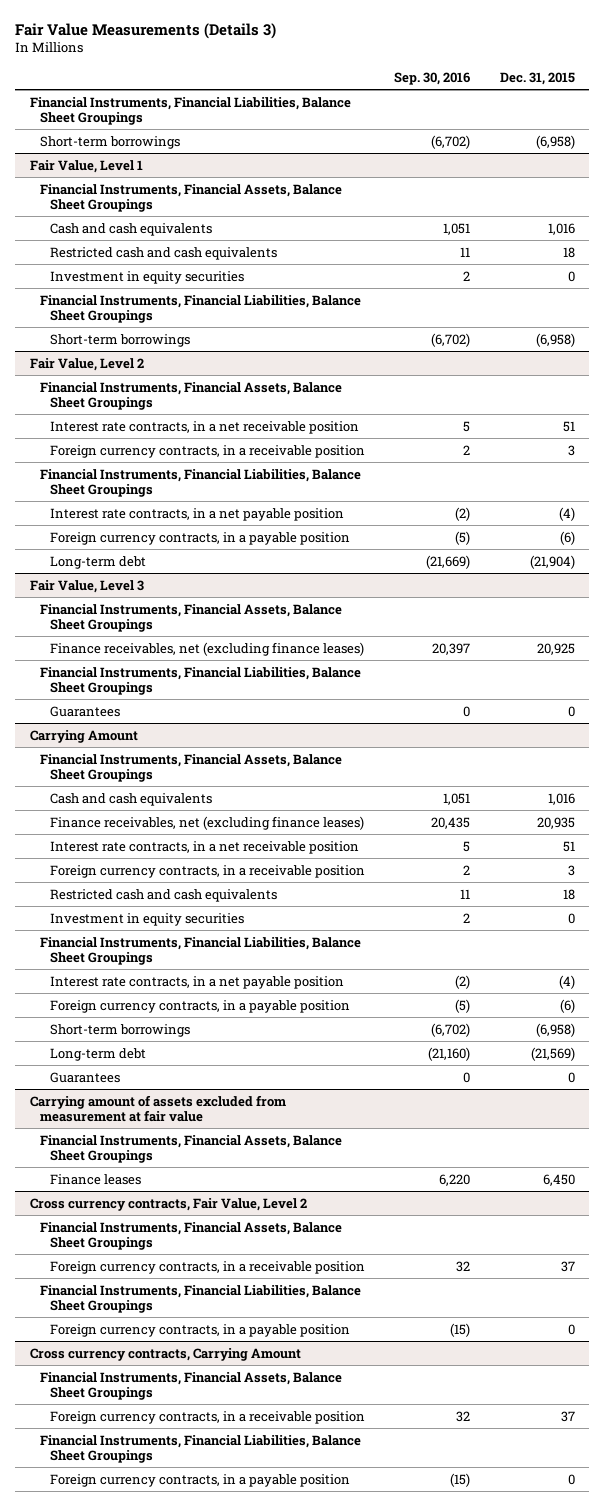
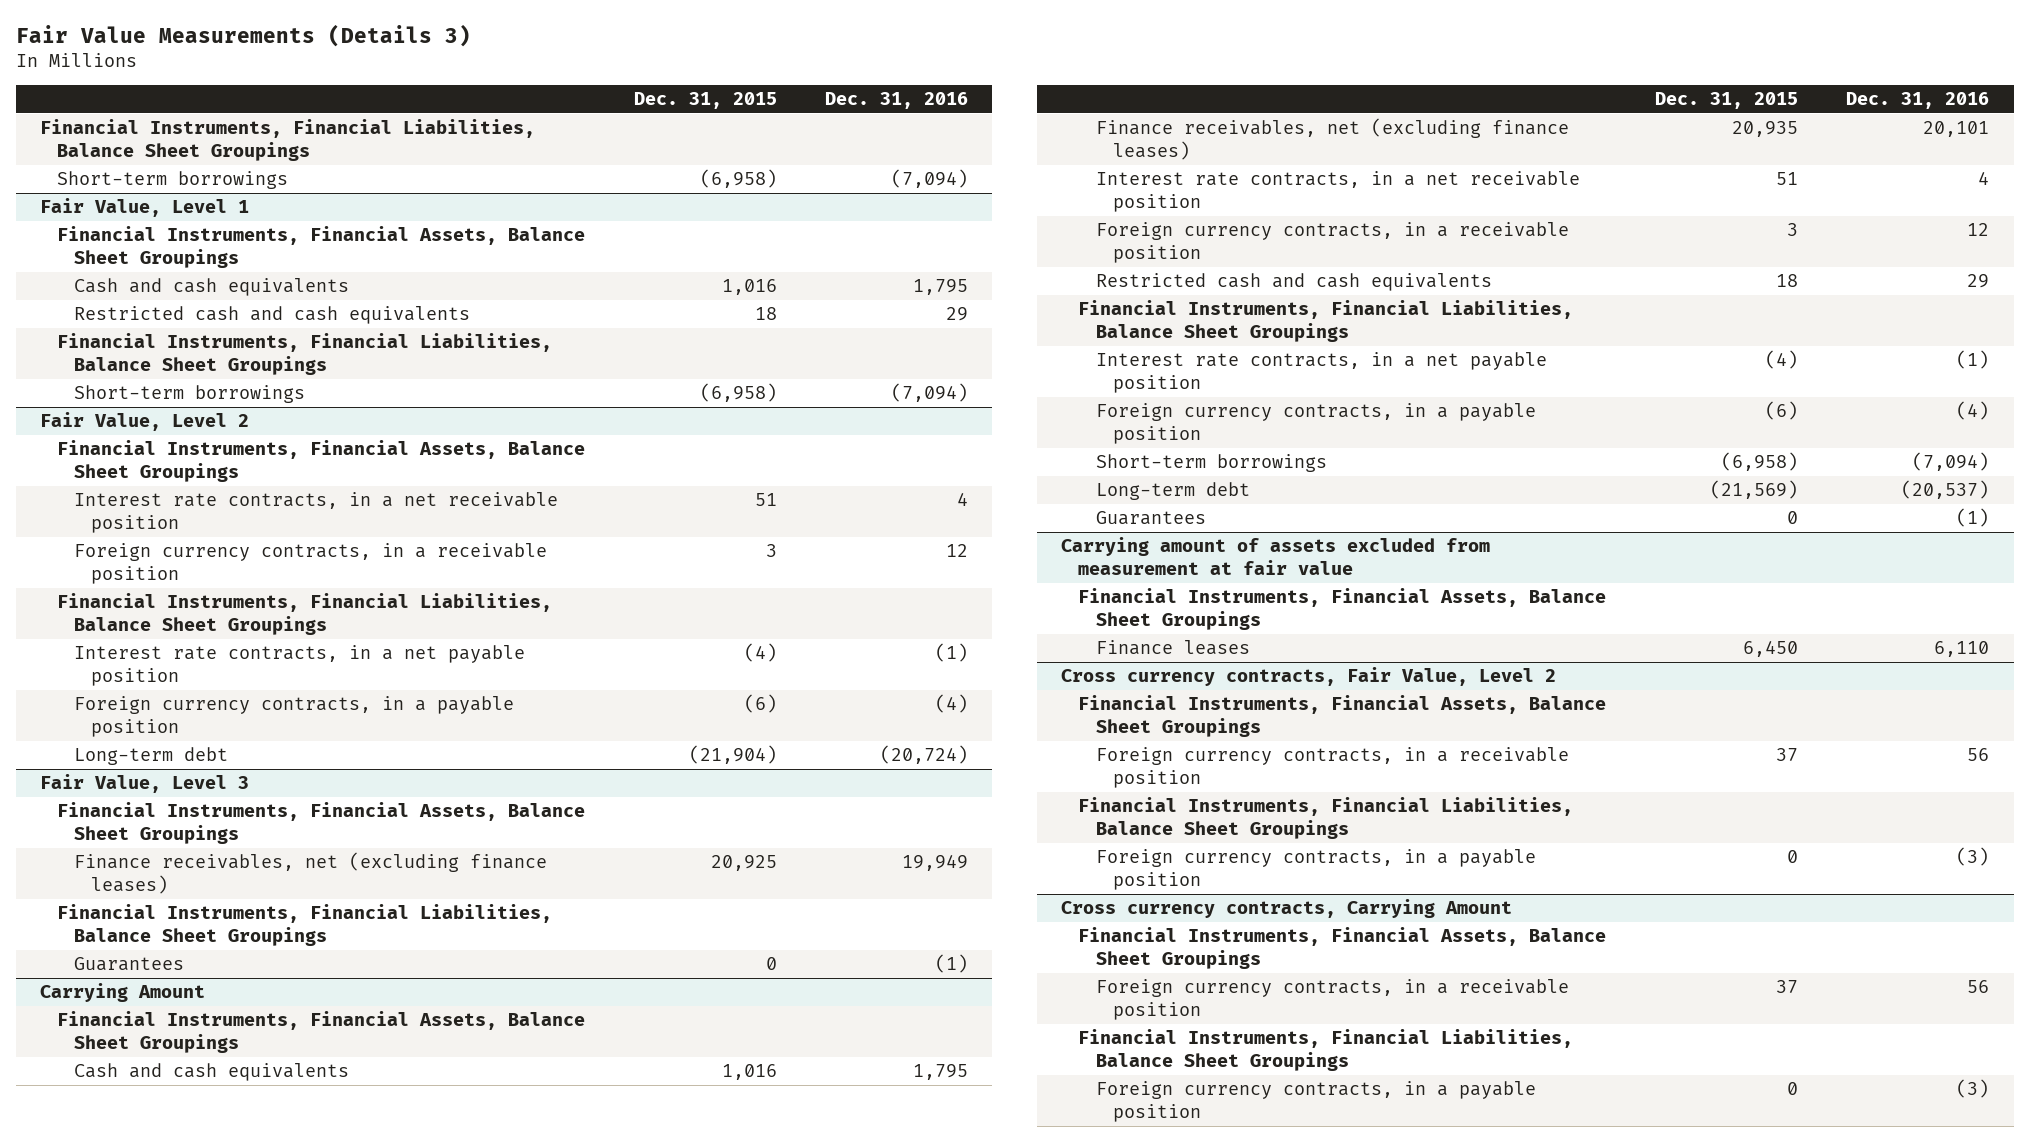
- | Sep. 30, 2016 | Dec. 31, 2015
+ | Dec. 31, 2015 | Dec. 31, 2016
@ Fair Value, Level 1
- Investment in equity securities | 2 | 0
@ Carrying Amount
- Investment in equity securities | 2 | 0

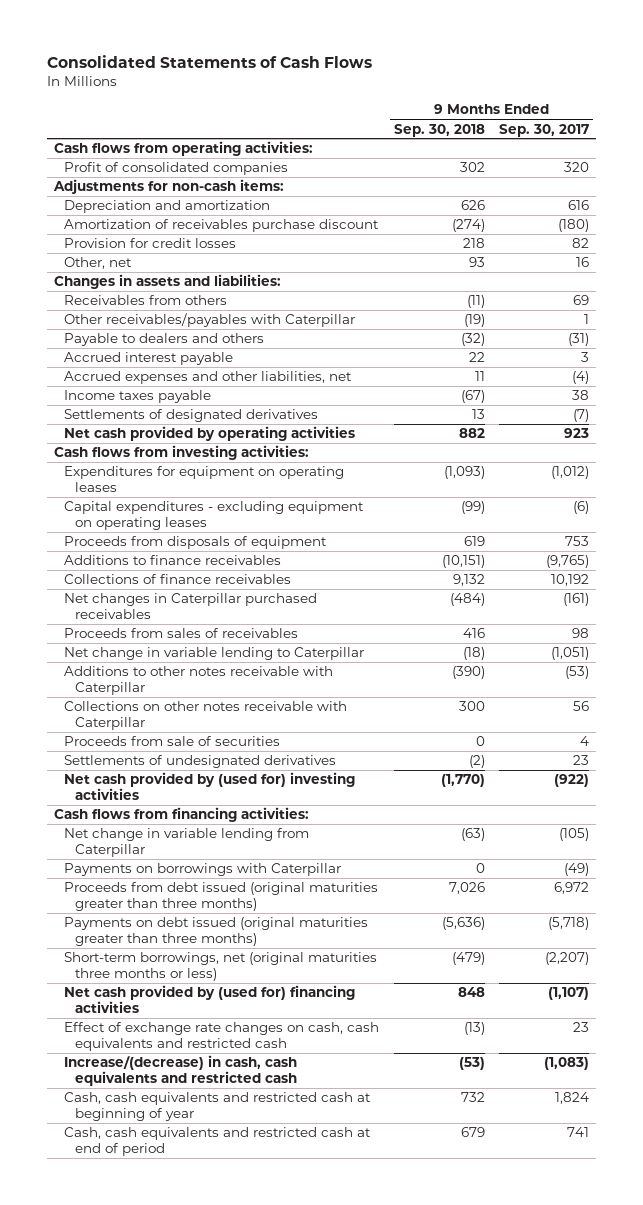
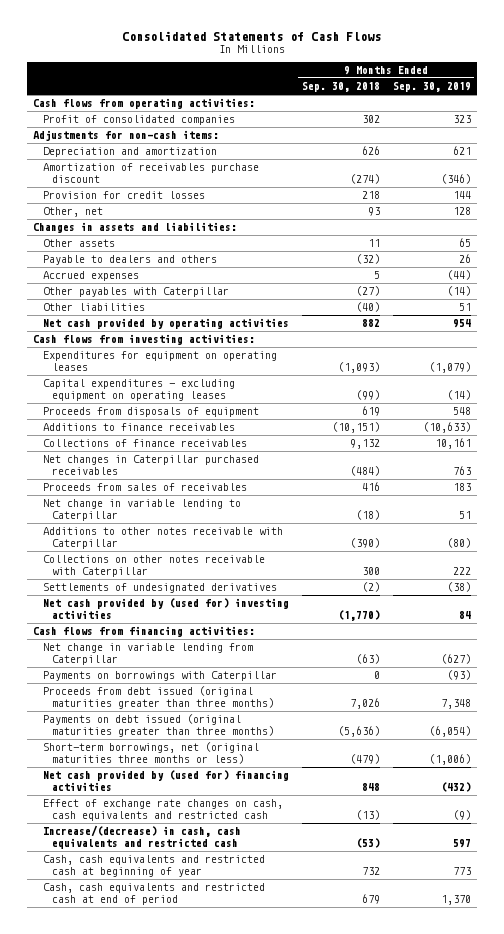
- | 9 Months Ended Sep. 30, 2018 | 9 Months Ended Sep. 30, 2017
+ | 9 Months Ended Sep. 30, 2018 | 9 Months Ended Sep. 30, 2019
- Receivables from others | (11) | 69
- Other receivables/payables with Caterpillar | (19) | 1
+ Other assets | 11 | 65
- Accrued interest payable | 22 | 3
- Accrued expenses and other liabilities, net | 11 | (4)
- Income taxes payable | (67) | 38
- Settlements of designated derivatives | 13 | (7)
+ Accrued expenses | 5 | (44)
+ Other payables with Caterpillar | (27) | (14)
+ Other liabilities | (40) | 51
- Proceeds from sale of securities | 0 | 4

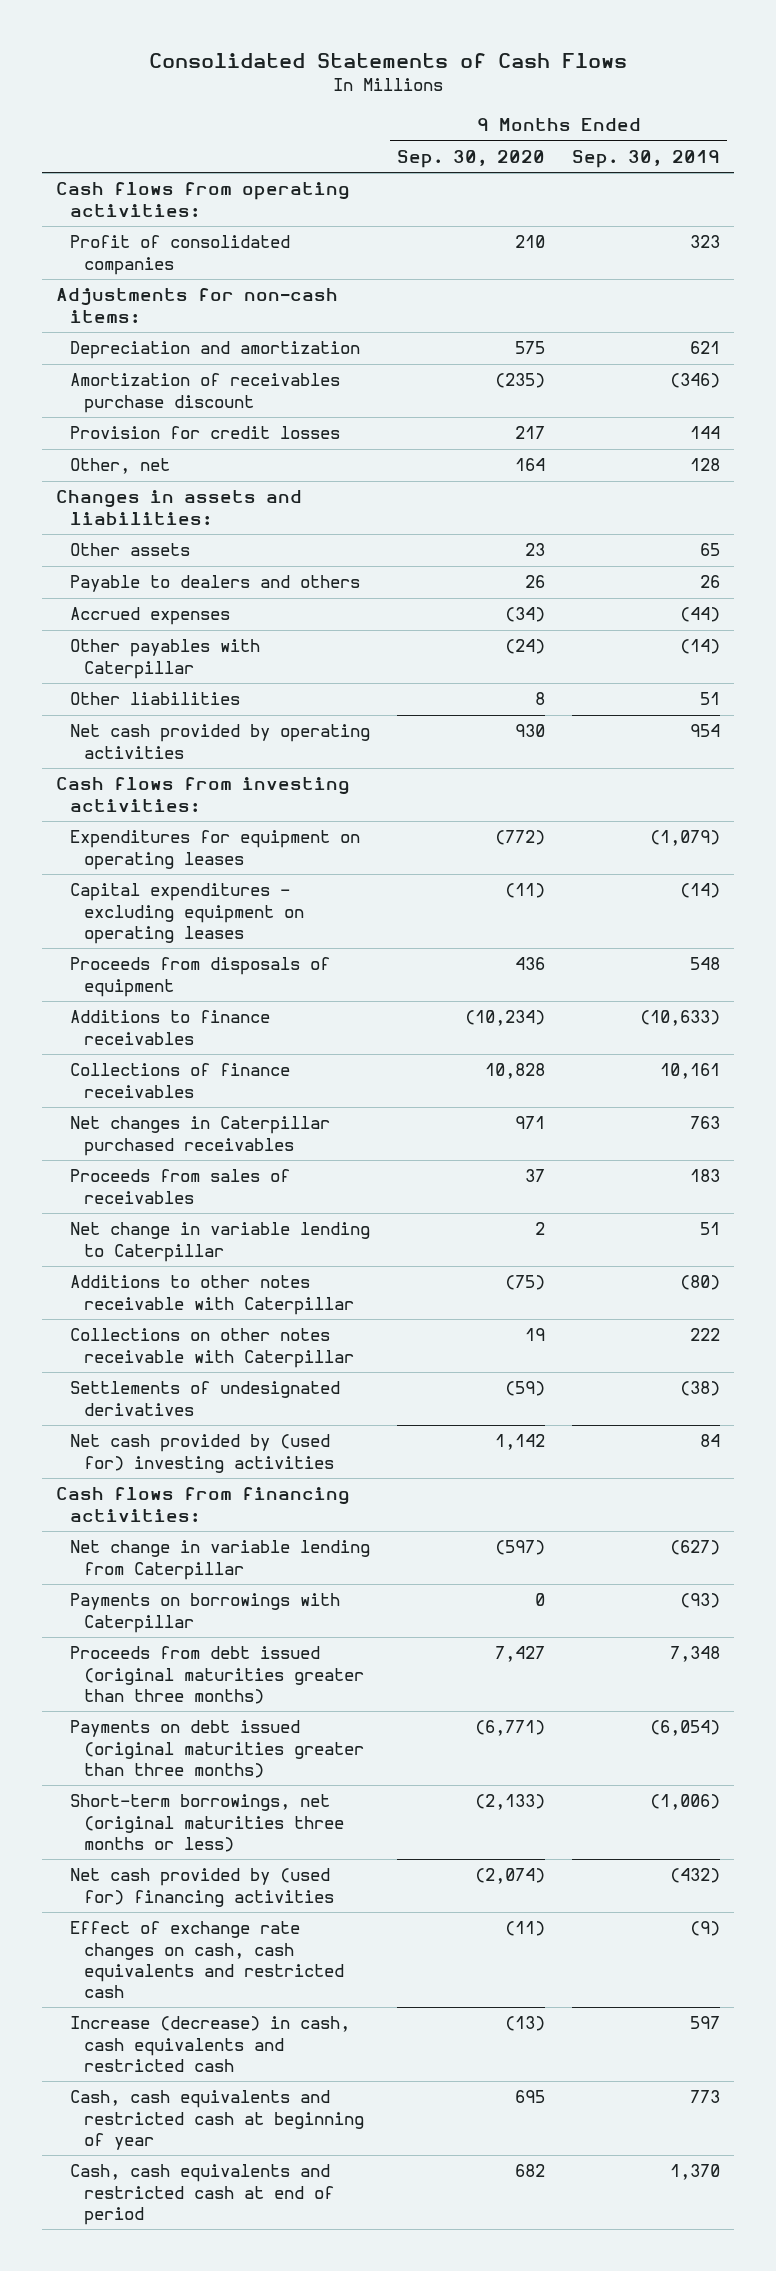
- | 9 Months Ended Sep. 30, 2018 | 9 Months Ended Sep. 30, 2019
+ | 9 Months Ended Sep. 30, 2020 | 9 Months Ended Sep. 30, 2019
- Increase/(decrease) in cash, cash equivalents and restricted cash | (53) | 597
+ Increase (decrease) in cash, cash equivalents and restricted cash | (13) | 597

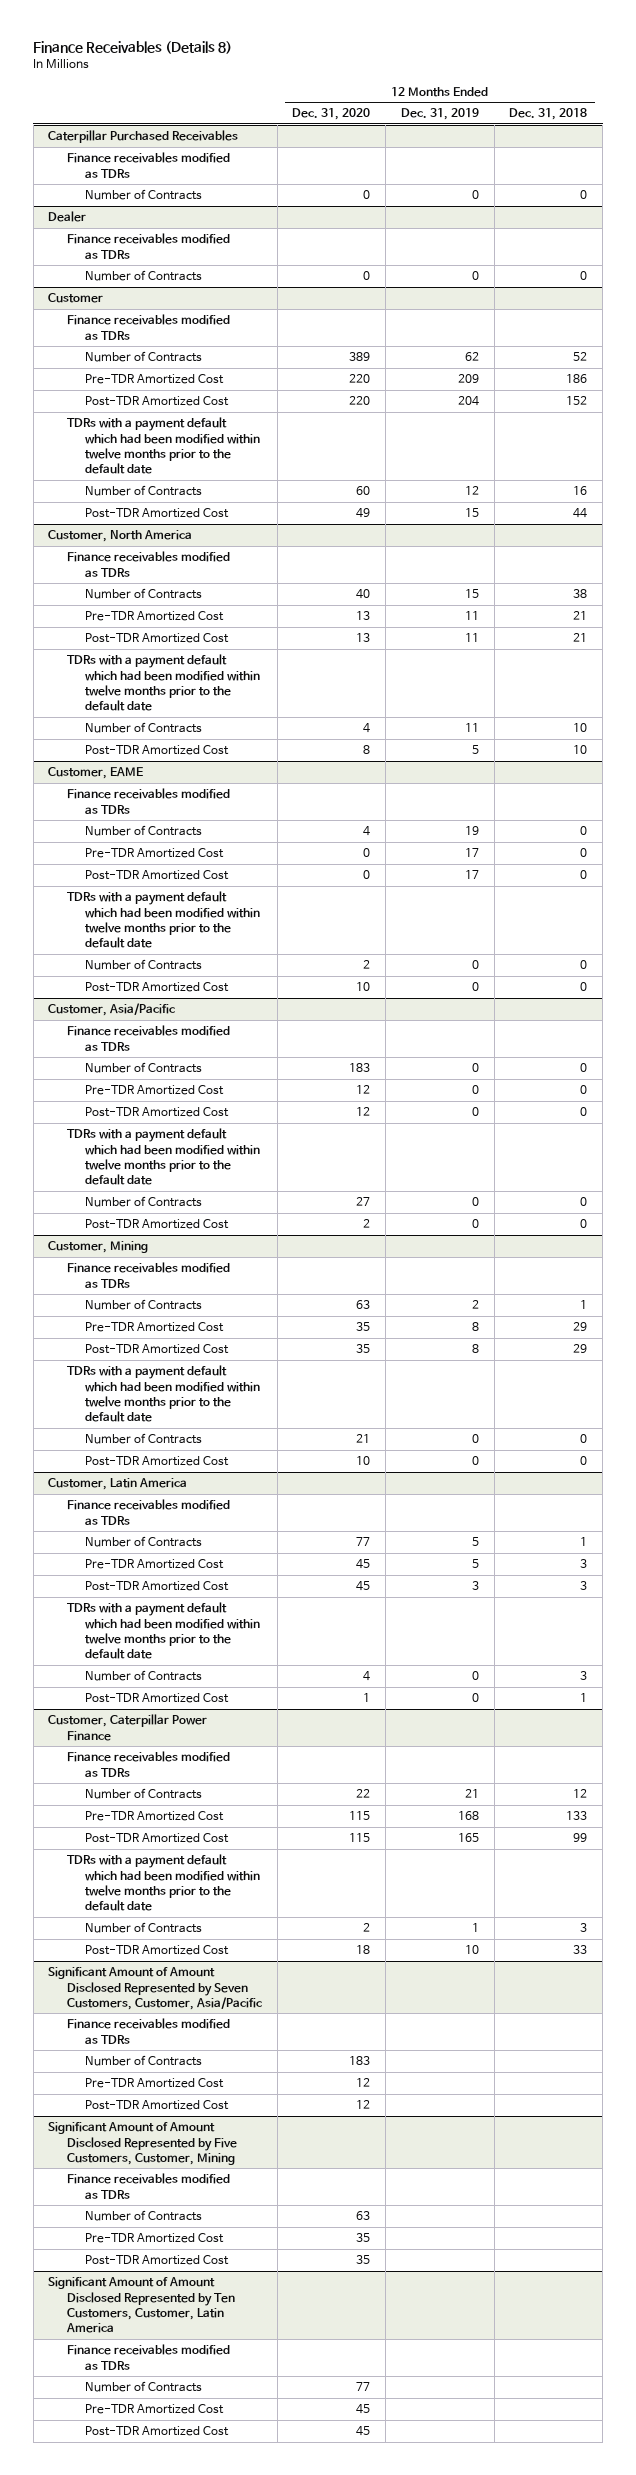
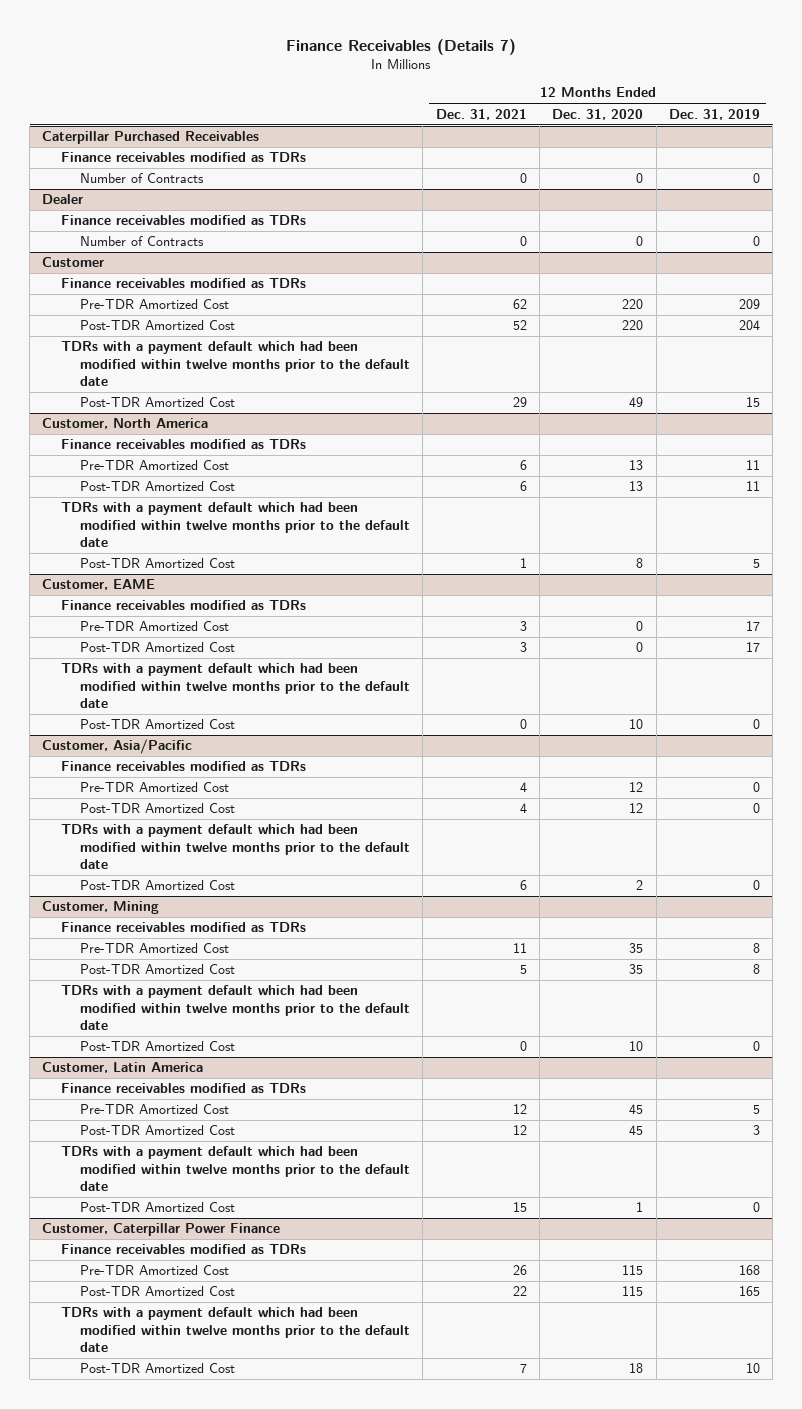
- Finance Receivables (Details 8)
+ Finance Receivables (Details 7)
- | 12 Months Ended Dec. 31, 2020 | 12 Months Ended Dec. 31, 2019 | 12 Months Ended Dec. 31, 2018
+ | 12 Months Ended Dec. 31, 2021 | 12 Months Ended Dec. 31, 2020 | 12 Months Ended Dec. 31, 2019
@ Customer
- Number of Contracts | 389 | 62 | 52
- Number of Contracts | 60 | 12 | 16
@ Customer, North America
- Number of Contracts | 40 | 15 | 38
- Number of Contracts | 4 | 11 | 10
@ Customer, EAME
- Number of Contracts | 4 | 19 | 0
- Number of Contracts | 2 | 0 | 0
@ Customer, Asia/Pacific
- Number of Contracts | 183 | 0 | 0
- Number of Contracts | 27 | 0 | 0
@ Customer, Mining
- Number of Contracts | 63 | 2 | 1
- Number of Contracts | 21 | 0 | 0
@ Customer, Latin America
- Number of Contracts | 77 | 5 | 1
- Number of Contracts | 4 | 0 | 3
@ Customer, Caterpillar Power Finance
- Number of Contracts | 22 | 21 | 12
- Number of Contracts | 2 | 1 | 3
- Significant Amount of Amount Disclosed Represented by Seven Customers, Customer, Asia/Pacific
- Finance receivables modified as TDRs
- Number of Contracts | 183 | |
- Pre-TDR Amortized Cost | 12 | |
- Post-TDR Amortized Cost | 12 | |
- Significant Amount of Amount Disclosed Represented by Five Customers, Customer, Mining
- Finance receivables modified as TDRs
- Number of Contracts | 63 | |
- Pre-TDR Amortized Cost | 35 | |
- Post-TDR Amortized Cost | 35 | |
- Significant Amount of Amount Disclosed Represented by Ten Customers, Customer, Latin America
- Finance receivables modified as TDRs
- Number of Contracts | 77 | |
- Pre-TDR Amortized Cost | 45 | |
- Post-TDR Amortized Cost | 45 | |

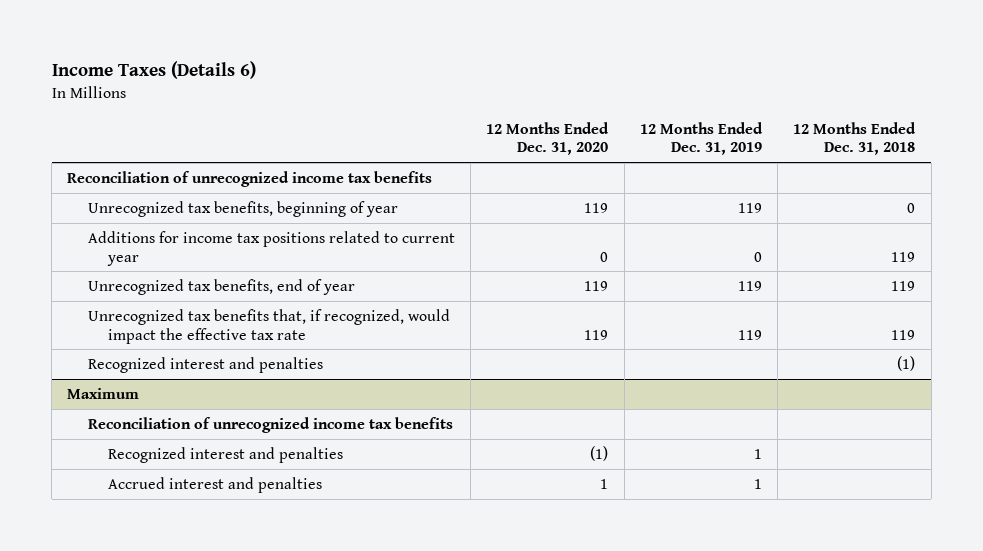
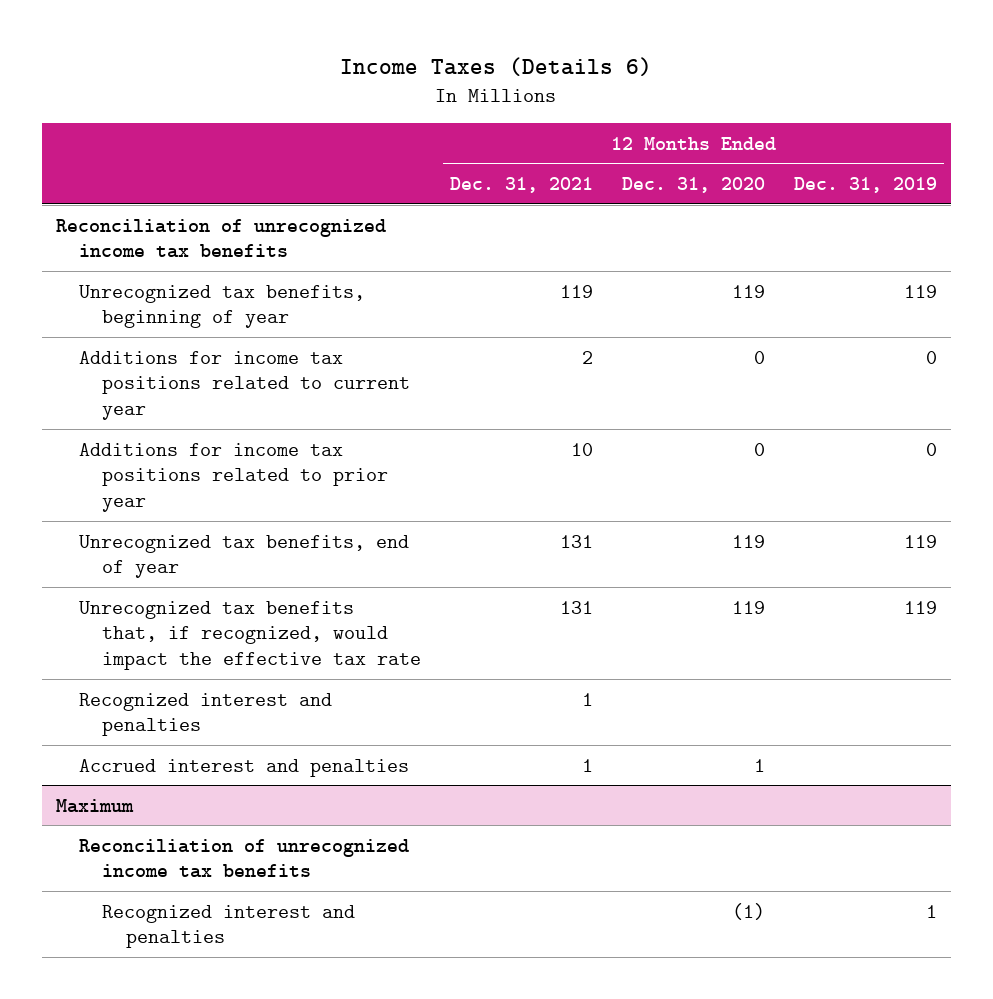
- | 12 Months Ended Dec. 31, 2020 | 12 Months Ended Dec. 31, 2019 | 12 Months Ended Dec. 31, 2018
+ | 12 Months Ended Dec. 31, 2021 | 12 Months Ended Dec. 31, 2020 | 12 Months Ended Dec. 31, 2019
+ Additions for income tax positions related to prior year | 10 | 0 | 0
+ Accrued interest and penalties | 1 | 1 |
@ Maximum
- Accrued interest and penalties | 1 | 1 |

